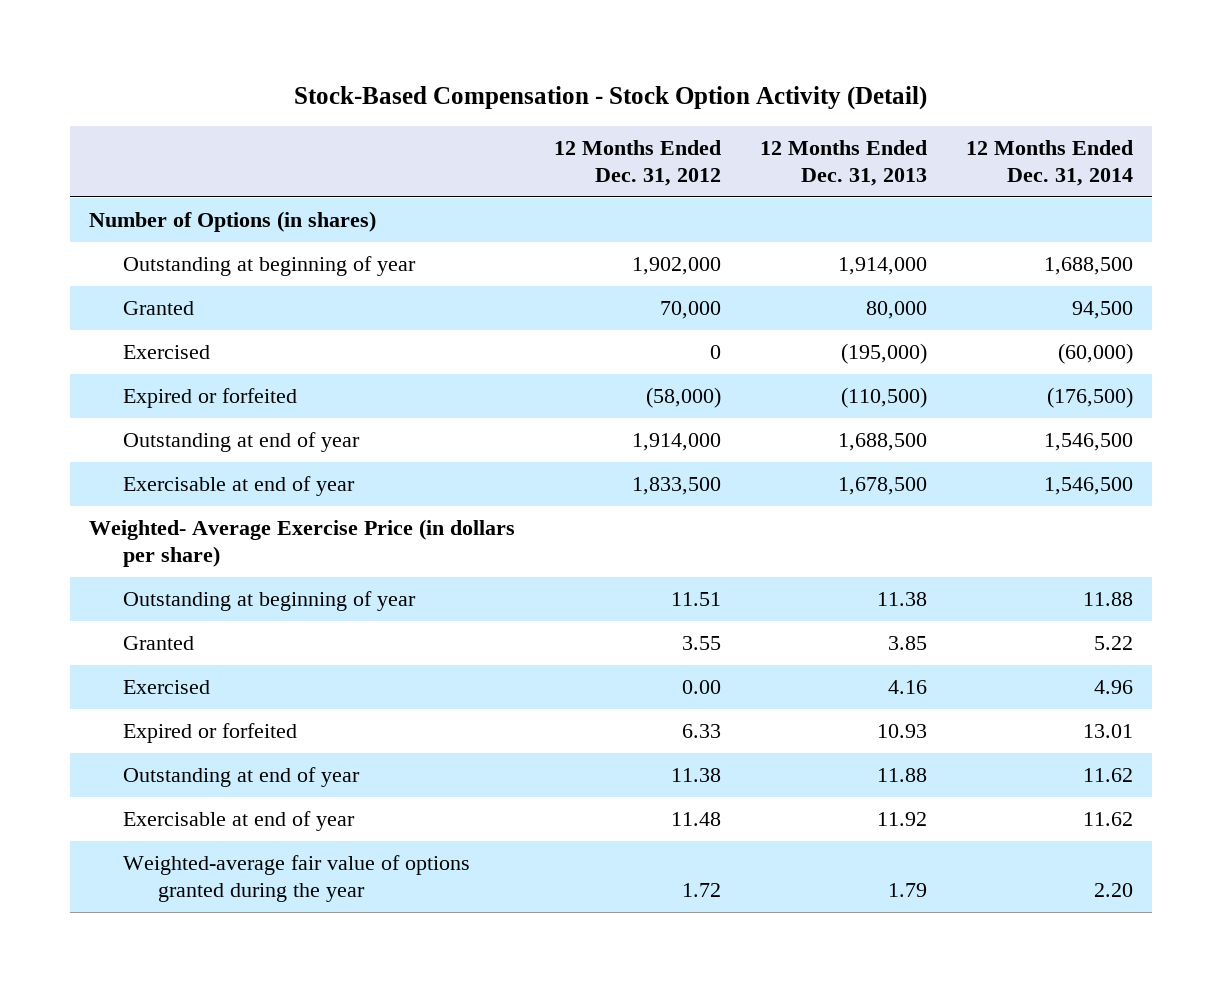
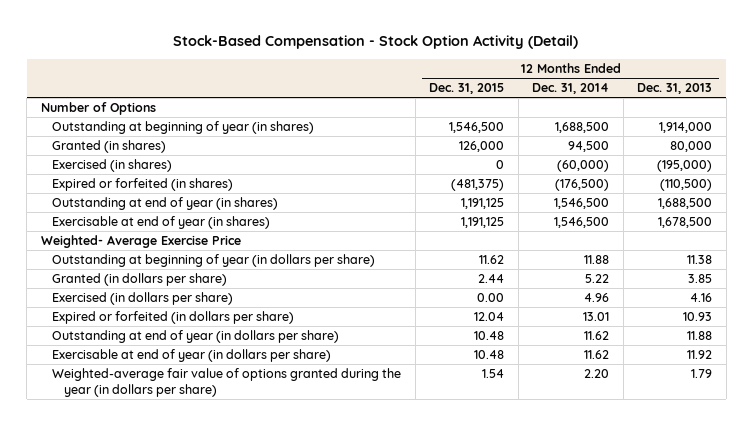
- | 12 Months Ended Dec. 31, 2012 | 12 Months Ended Dec. 31, 2013 | 12 Months Ended Dec. 31, 2014
+ | 12 Months Ended Dec. 31, 2015 | 12 Months Ended Dec. 31, 2014 | 12 Months Ended Dec. 31, 2013
- Number of Options (in shares)
- Outstanding at beginning of year | 1,902,000 | 1,914,000 | 1,688,500
- Granted | 70,000 | 80,000 | 94,500
- Exercised | 0 | (195,000) | (60,000)
- Expired or forfeited | (58,000) | (110,500) | (176,500)
- Outstanding at end of year | 1,914,000 | 1,688,500 | 1,546,500
- Exercisable at end of year | 1,833,500 | 1,678,500 | 1,546,500
- Weighted- Average Exercise Price (in dollars per share)
- Outstanding at beginning of year | 11.51 | 11.38 | 11.88
- Granted | 3.55 | 3.85 | 5.22
- Exercised | 0.00 | 4.16 | 4.96
- Expired or forfeited | 6.33 | 10.93 | 13.01
- Outstanding at end of year | 11.38 | 11.88 | 11.62
- Exercisable at end of year | 11.48 | 11.92 | 11.62
- Weighted-average fair value of options granted during the year | 1.72 | 1.79 | 2.20
+ Number of Options
+ Outstanding at beginning of year (in shares) | 1,546,500 | 1,688,500 | 1,914,000
+ Granted (in shares) | 126,000 | 94,500 | 80,000
+ Exercised (in shares) | 0 | (60,000) | (195,000)
+ Expired or forfeited (in shares) | (481,375) | (176,500) | (110,500)
+ Outstanding at end of year (in shares) | 1,191,125 | 1,546,500 | 1,688,500
+ Exercisable at end of year (in shares) | 1,191,125 | 1,546,500 | 1,678,500
+ Weighted- Average Exercise Price
+ Outstanding at beginning of year (in dollars per share) | 11.62 | 11.88 | 11.38
+ Granted (in dollars per share) | 2.44 | 5.22 | 3.85
+ Exercised (in dollars per share) | 0.00 | 4.96 | 4.16
+ Expired or forfeited (in dollars per share) | 12.04 | 13.01 | 10.93
+ Outstanding at end of year (in dollars per share) | 10.48 | 11.62 | 11.88
+ Exercisable at end of year (in dollars per share) | 10.48 | 11.62 | 11.92
+ Weighted-average fair value of options granted during the year (in dollars per share) | 1.54 | 2.20 | 1.79

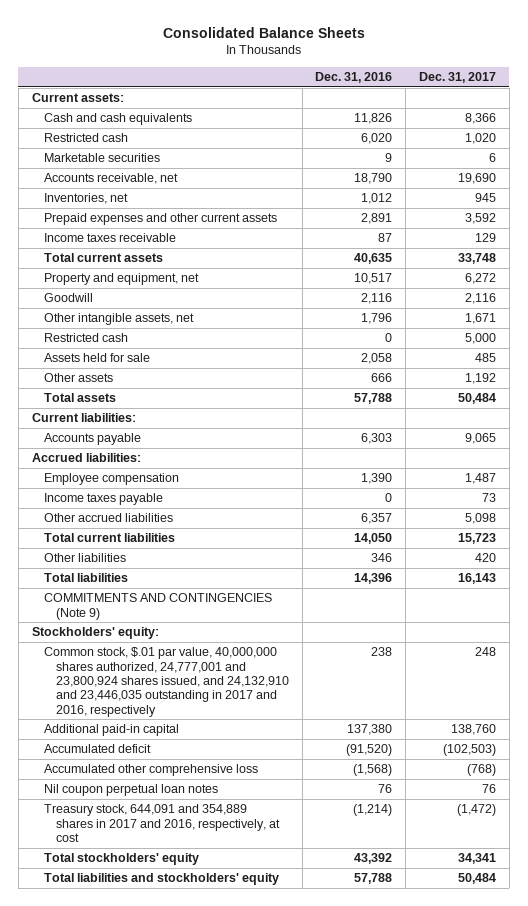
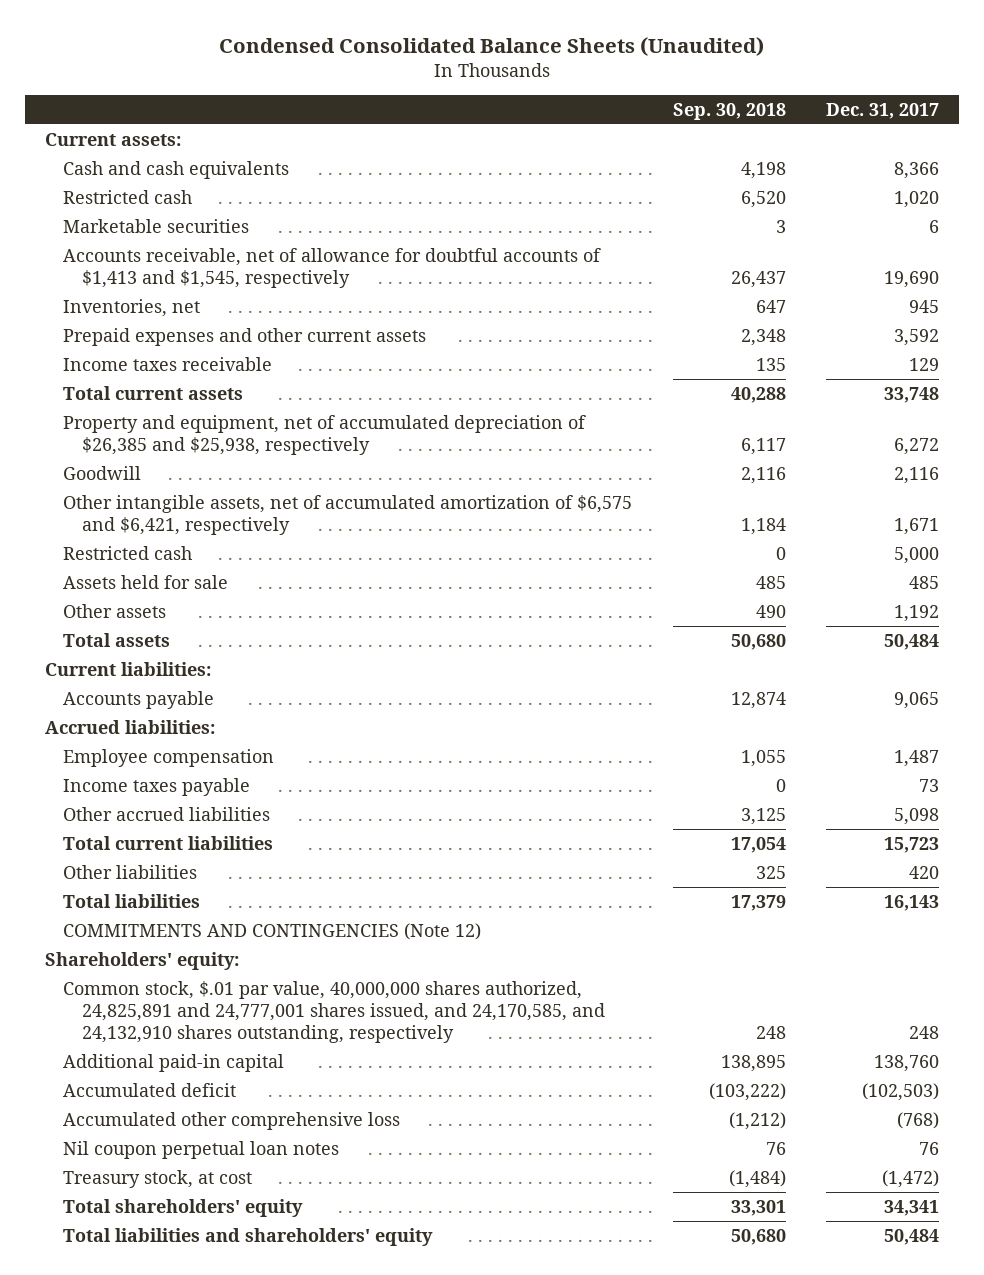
- Consolidated Balance Sheets
+ Condensed Consolidated Balance Sheets (Unaudited)
- | Dec. 31, 2016 | Dec. 31, 2017
+ | Sep. 30, 2018 | Dec. 31, 2017
- Accounts receivable, net | 18,790 | 19,690
+ Accounts receivable, net of allowance for doubtful accounts of $1,413 and $1,545, respectively | 26,437 | 19,690
- Property and equipment, net | 10,517 | 6,272
+ Property and equipment, net of accumulated depreciation of $26,385 and $25,938, respectively | 6,117 | 6,272
- Other intangible assets, net | 1,796 | 1,671
+ Other intangible assets, net of accumulated amortization of $6,575 and $6,421, respectively | 1,184 | 1,671
- COMMITMENTS AND CONTINGENCIES (Note 9)
- Stockholders' equity:
- Common stock, $.01 par value, 40,000,000 shares authorized, 24,777,001 and 23,800,924 shares issued, and 24,132,910 and 23,446,035 outstanding in 2017 and 2016, respectively | 238 | 248
+ COMMITMENTS AND CONTINGENCIES (Note 12)
+ Shareholders' equity:
+ Common stock, $.01 par value, 40,000,000 shares authorized, 24,825,891 and 24,777,001 shares issued, and 24,170,585, and 24,132,910 shares outstanding, respectively | 248 | 248
- Treasury stock, 644,091 and 354,889 shares in 2017 and 2016, respectively, at cost | (1,214) | (1,472)
- Total stockholders' equity | 43,392 | 34,341
- Total liabilities and stockholders' equity | 57,788 | 50,484
+ Treasury stock, at cost | (1,484) | (1,472)
+ Total shareholders' equity | 33,301 | 34,341
+ Total liabilities and shareholders' equity | 50,680 | 50,484

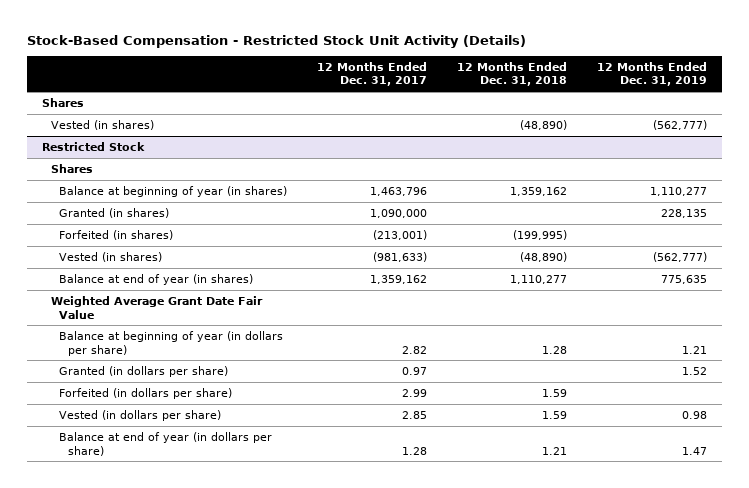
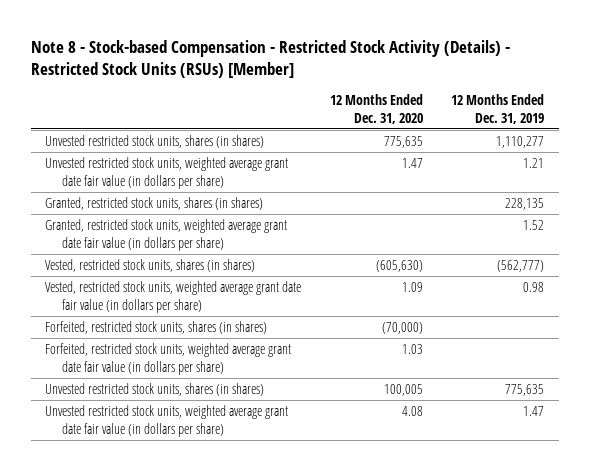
- Stock-Based Compensation - Restricted Stock Unit Activity (Details)
+ Note 8 - Stock-based Compensation - Restricted Stock Activity (Details) - Restricted Stock Units (RSUs) [Member]
- | 12 Months Ended Dec. 31, 2017 | 12 Months Ended Dec. 31, 2018 | 12 Months Ended Dec. 31, 2019
+ | 12 Months Ended Dec. 31, 2020 | 12 Months Ended Dec. 31, 2019
- Shares
- Vested (in shares) | | (48,890) | (562,777)
- Restricted Stock
- Shares
- Balance at beginning of year (in shares) | 1,463,796 | 1,359,162 | 1,110,277
- Granted (in shares) | 1,090,000 | | 228,135
- Forfeited (in shares) | (213,001) | (199,995) |
- Vested (in shares) | (981,633) | (48,890) | (562,777)
- Balance at end of year (in shares) | 1,359,162 | 1,110,277 | 775,635
- Weighted Average Grant Date Fair Value
- Balance at beginning of year (in dollars per share) | 2.82 | 1.28 | 1.21
- Granted (in dollars per share) | 0.97 | | 1.52
- Forfeited (in dollars per share) | 2.99 | 1.59 |
- Vested (in dollars per share) | 2.85 | 1.59 | 0.98
- Balance at end of year (in dollars per share) | 1.28 | 1.21 | 1.47
+ Unvested restricted stock units, shares (in shares) | 775,635 | 1,110,277
+ Unvested restricted stock units, weighted average grant date fair value (in dollars per share) | 1.47 | 1.21
+ Granted, restricted stock units, shares (in shares) | | 228,135
+ Granted, restricted stock units, weighted average grant date fair value (in dollars per share) | | 1.52
+ Vested, restricted stock units, shares (in shares) | (605,630) | (562,777)
+ Vested, restricted stock units, weighted average grant date fair value (in dollars per share) | 1.09 | 0.98
+ Forfeited, restricted stock units, shares (in shares) | (70,000) |
+ Forfeited, restricted stock units, weighted average grant date fair value (in dollars per share) | 1.03 |
+ Unvested restricted stock units, shares (in shares) | 100,005 | 775,635
+ Unvested restricted stock units, weighted average grant date fair value (in dollars per share) | 4.08 | 1.47

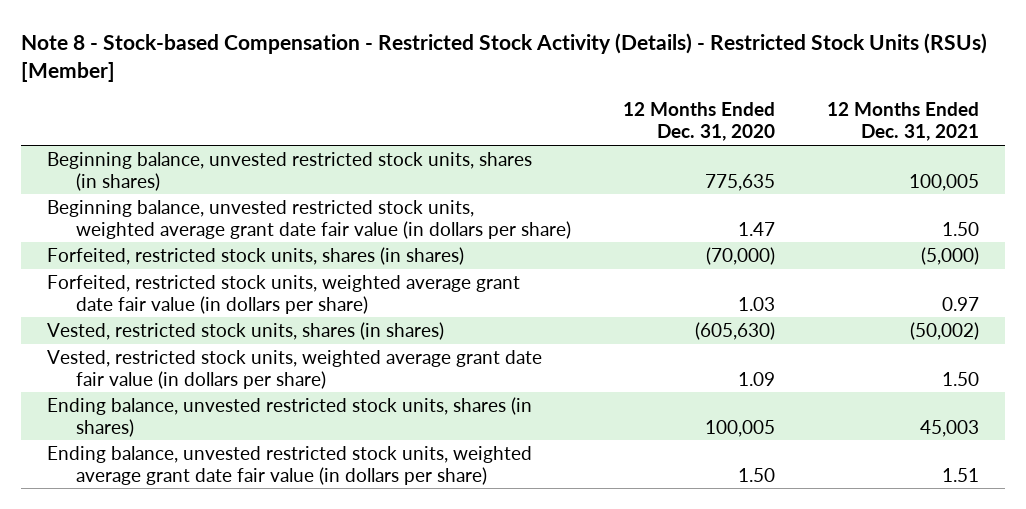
- | 12 Months Ended Dec. 31, 2020 | 12 Months Ended Dec. 31, 2019
+ | 12 Months Ended Dec. 31, 2020 | 12 Months Ended Dec. 31, 2021
- Unvested restricted stock units, shares (in shares) | 775,635 | 1,110,277
- Unvested restricted stock units, weighted average grant date fair value (in dollars per share) | 1.47 | 1.21
- Granted, restricted stock units, shares (in shares) | | 228,135
- Granted, restricted stock units, weighted average grant date fair value (in dollars per share) | | 1.52
+ Beginning balance, unvested restricted stock units, shares (in shares) | 775,635 | 100,005
+ Beginning balance, unvested restricted stock units, weighted average grant date fair value (in dollars per share) | 1.47 | 1.50
- Unvested restricted stock units, shares (in shares) | 100,005 | 775,635
- Unvested restricted stock units, weighted average grant date fair value (in dollars per share) | 4.08 | 1.47
moved down: Vested, restricted stock units, shares (in shares) | (605,630) | (50,002)
moved down: Vested, restricted stock units, weighted average grant date fair value (in dollars per share) | 1.09 | 1.50
+ Ending balance, unvested restricted stock units, shares (in shares) | 100,005 | 45,003
+ Ending balance, unvested restricted stock units, weighted average grant date fair value (in dollars per share) | 1.50 | 1.51

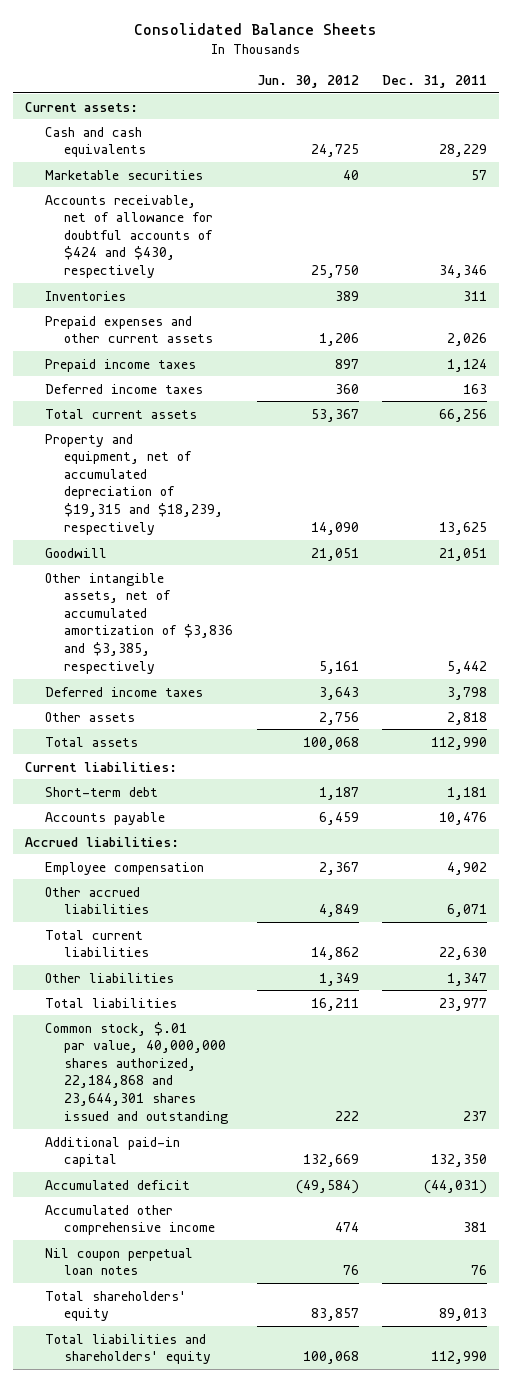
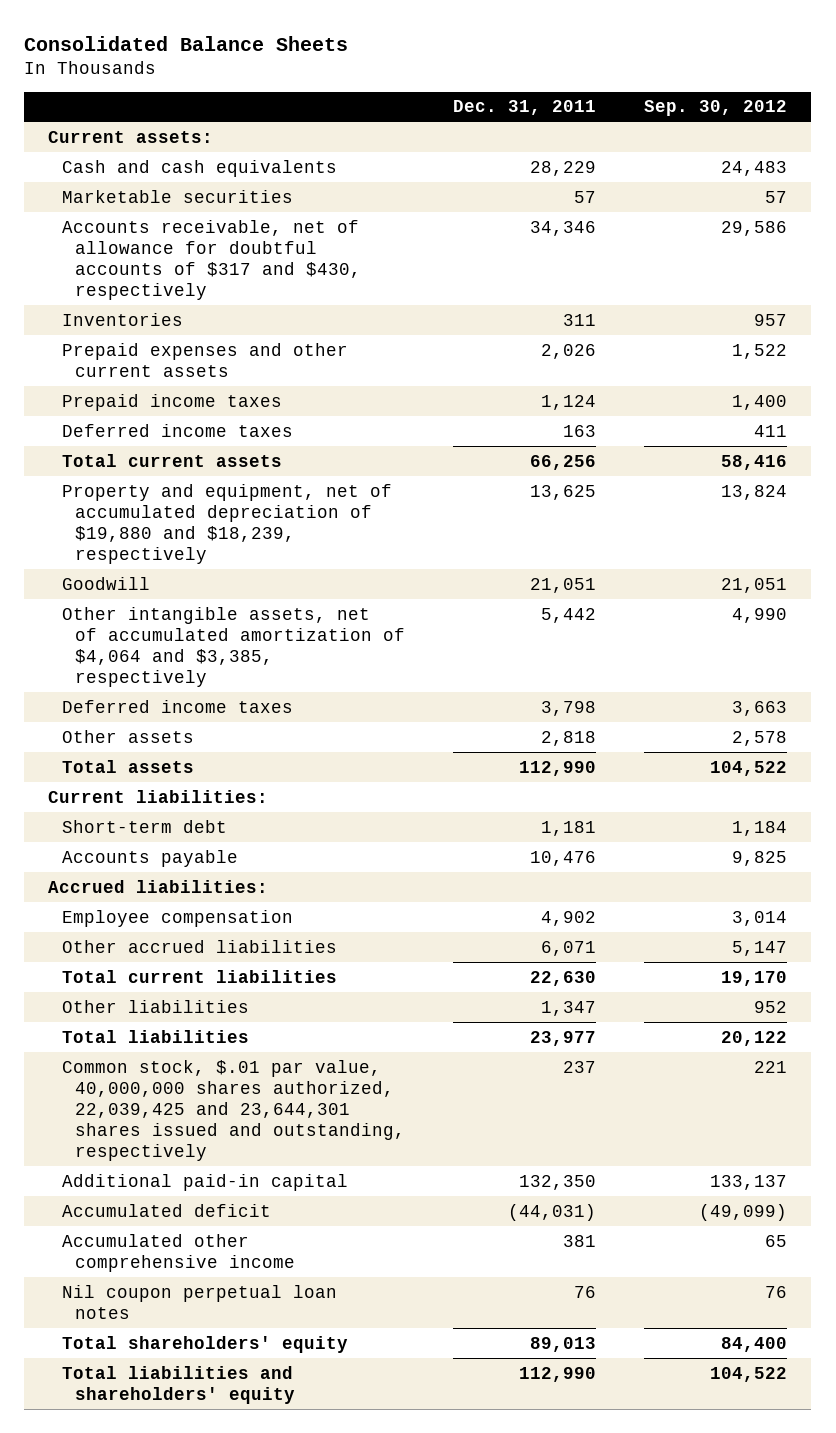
- | Jun. 30, 2012 | Dec. 31, 2011
+ | Dec. 31, 2011 | Sep. 30, 2012
- Accounts receivable, net of allowance for doubtful accounts of $424 and $430, respectively | 25,750 | 34,346
+ Accounts receivable, net of allowance for doubtful accounts of $317 and $430, respectively | 34,346 | 29,586
- Property and equipment, net of accumulated depreciation of $19,315 and $18,239, respectively | 14,090 | 13,625
+ Property and equipment, net of accumulated depreciation of $19,880 and $18,239, respectively | 13,625 | 13,824
- Other intangible assets, net of accumulated amortization of $3,836 and $3,385, respectively | 5,161 | 5,442
+ Other intangible assets, net of accumulated amortization of $4,064 and $3,385, respectively | 5,442 | 4,990
- Common stock, $.01 par value, 40,000,000 shares authorized, 22,184,868 and 23,644,301 shares issued and outstanding | 222 | 237
+ Common stock, $.01 par value, 40,000,000 shares authorized, 22,039,425 and 23,644,301 shares issued and outstanding, respectively | 237 | 221

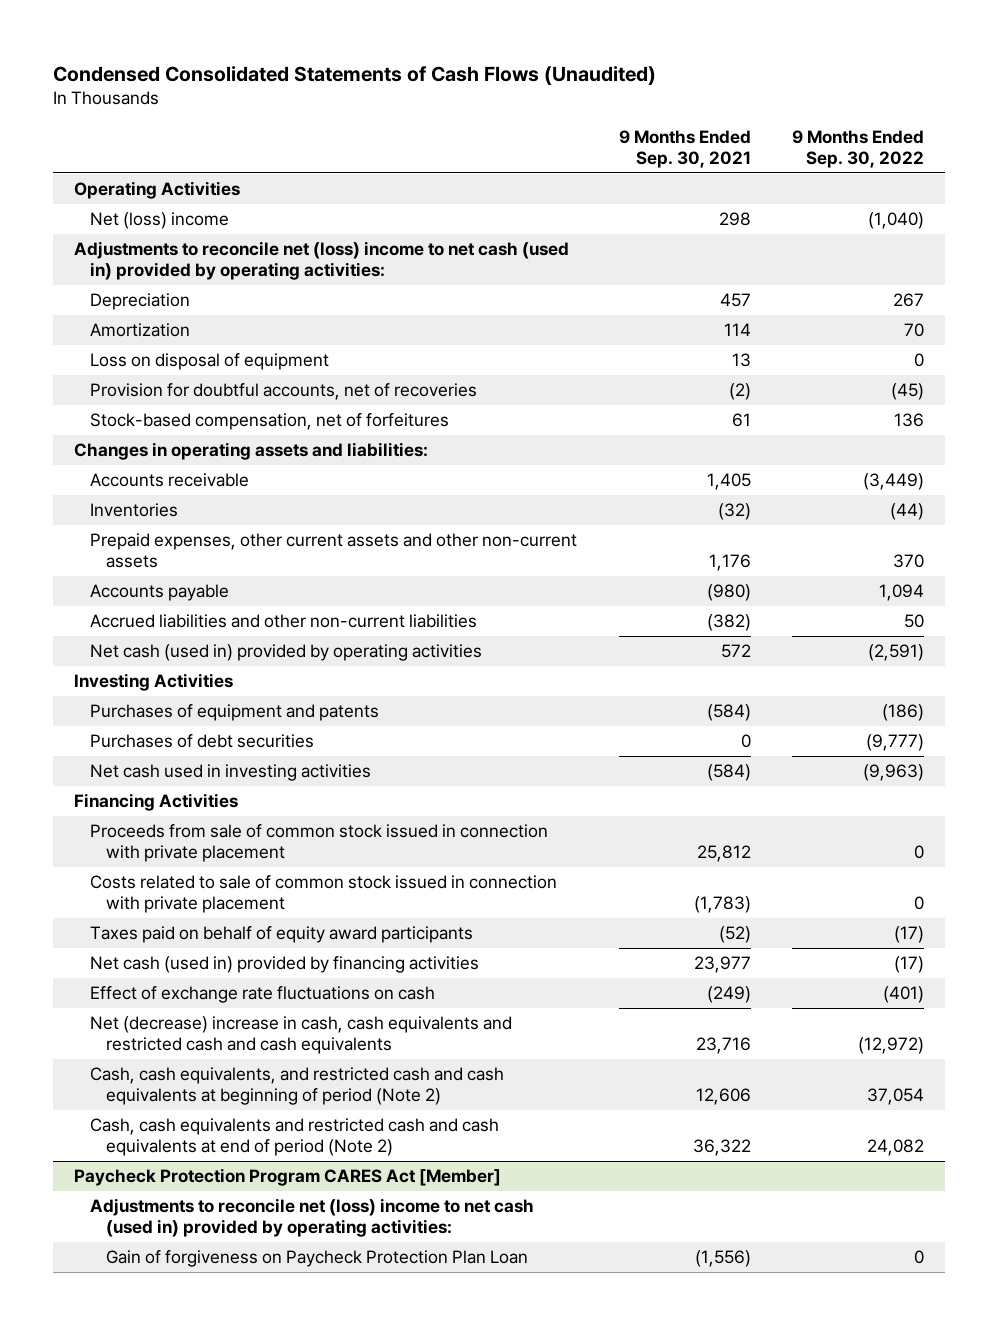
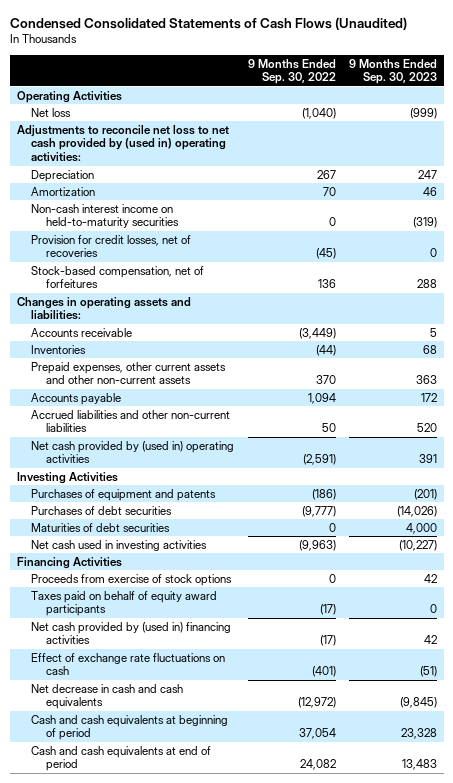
- | 9 Months Ended Sep. 30, 2021 | 9 Months Ended Sep. 30, 2022
+ | 9 Months Ended Sep. 30, 2022 | 9 Months Ended Sep. 30, 2023
- Net (loss) income | 298 | (1,040)
- Adjustments to reconcile net (loss) income to net cash (used in) provided by operating activities:
+ Net loss | (1,040) | (999)
+ Adjustments to reconcile net loss to net cash provided by (used in) operating activities:
- Loss on disposal of equipment | 13 | 0
- Provision for doubtful accounts, net of recoveries | (2) | (45)
+ Non-cash interest income on held-to-maturity securities | 0 | (319)
+ Provision for credit losses, net of recoveries | (45) | 0
- Net cash (used in) provided by operating activities | 572 | (2,591)
+ Net cash provided by (used in) operating activities | (2,591) | 391
+ Maturities of debt securities | 0 | 4,000
- Proceeds from sale of common stock issued in connection with private placement | 25,812 | 0
- Costs related to sale of common stock issued in connection with private placement | (1,783) | 0
+ Proceeds from exercise of stock options | 0 | 42
- Net cash (used in) provided by financing activities | 23,977 | (17)
+ Net cash provided by (used in) financing activities | (17) | 42
- Net (decrease) increase in cash, cash equivalents and restricted cash and cash equivalents | 23,716 | (12,972)
- Cash, cash equivalents, and restricted cash and cash equivalents at beginning of period (Note 2) | 12,606 | 37,054
- Cash, cash equivalents and restricted cash and cash equivalents at end of period (Note 2) | 36,322 | 24,082
- Paycheck Protection Program CARES Act [Member]
- Adjustments to reconcile net (loss) income to net cash (used in) provided by operating activities:
- Gain of forgiveness on Paycheck Protection Plan Loan | (1,556) | 0
+ Net decrease in cash and cash equivalents | (12,972) | (9,845)
+ Cash and cash equivalents at beginning of period | 37,054 | 23,328
+ Cash and cash equivalents at end of period | 24,082 | 13,483

